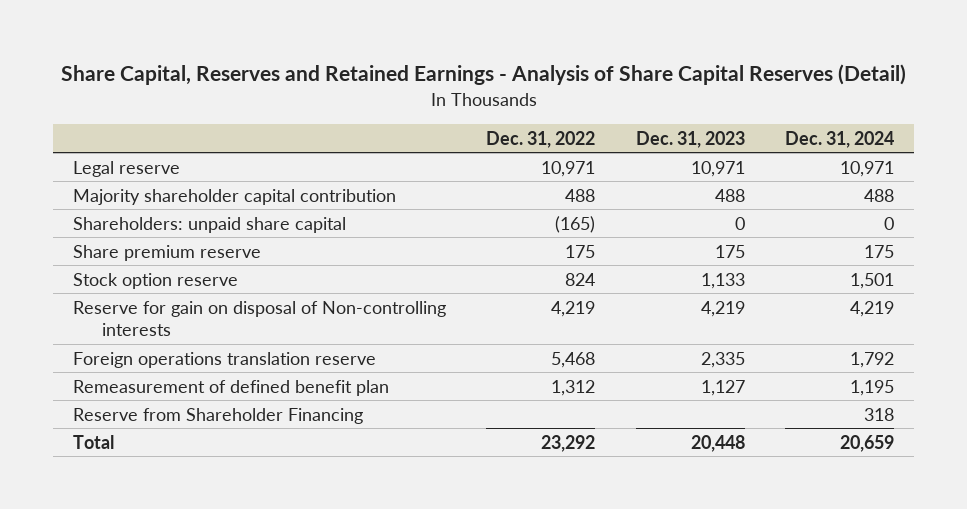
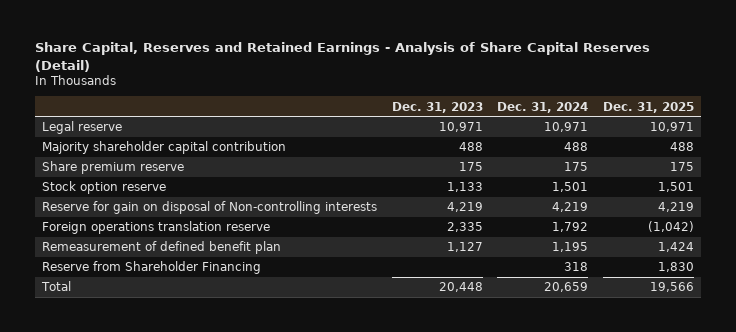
- | Dec. 31, 2022 | Dec. 31, 2023 | Dec. 31, 2024
+ | Dec. 31, 2023 | Dec. 31, 2024 | Dec. 31, 2025
- Shareholders: unpaid share capital | (165) | 0 | 0

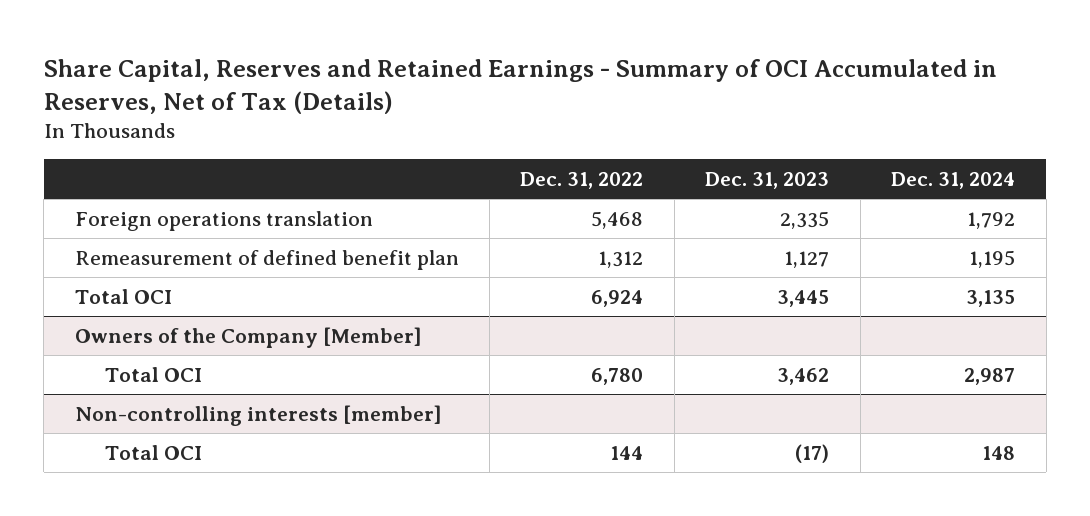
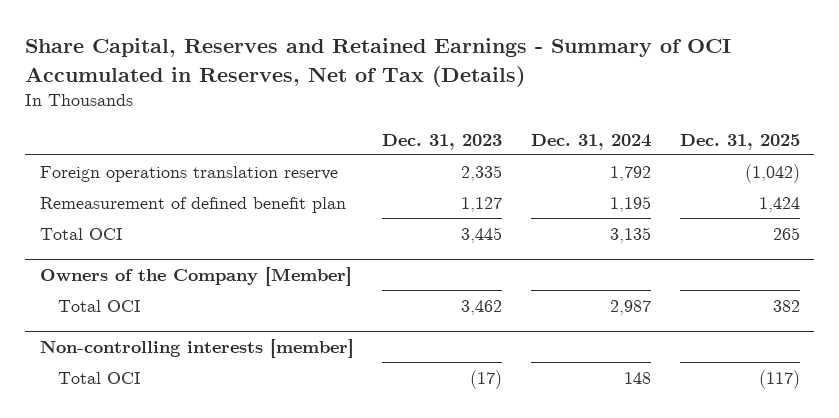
- | Dec. 31, 2022 | Dec. 31, 2023 | Dec. 31, 2024
+ | Dec. 31, 2023 | Dec. 31, 2024 | Dec. 31, 2025
- Foreign operations translation | 5,468 | 2,335 | 1,792
+ Foreign operations translation reserve | 2,335 | 1,792 | (1,042)

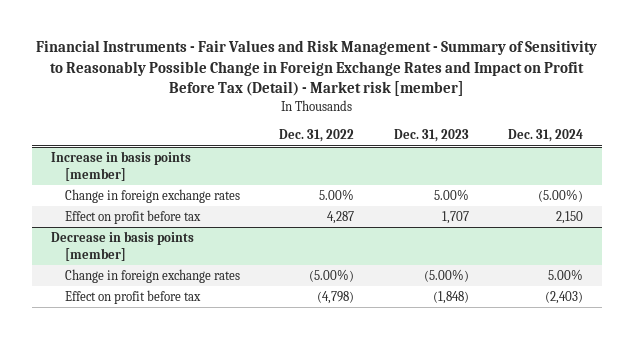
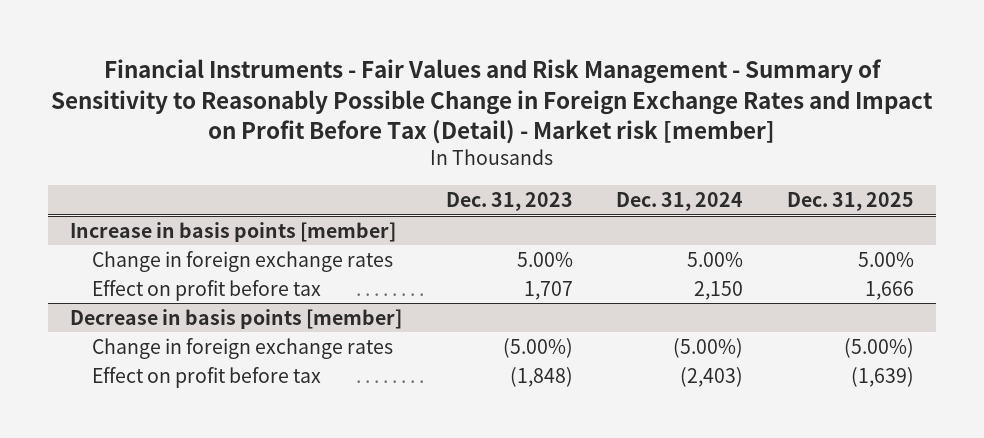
- | Dec. 31, 2022 | Dec. 31, 2023 | Dec. 31, 2024
+ | Dec. 31, 2023 | Dec. 31, 2024 | Dec. 31, 2025
@ Increase in basis points [member]
- Change in foreign exchange rates | 5.00% | 5.00% | (5.00%)
+ Change in foreign exchange rates | 5.00% | 5.00% | 5.00%
@ Decrease in basis points [member]
- Change in foreign exchange rates | (5.00%) | (5.00%) | 5.00%
+ Change in foreign exchange rates | (5.00%) | (5.00%) | (5.00%)

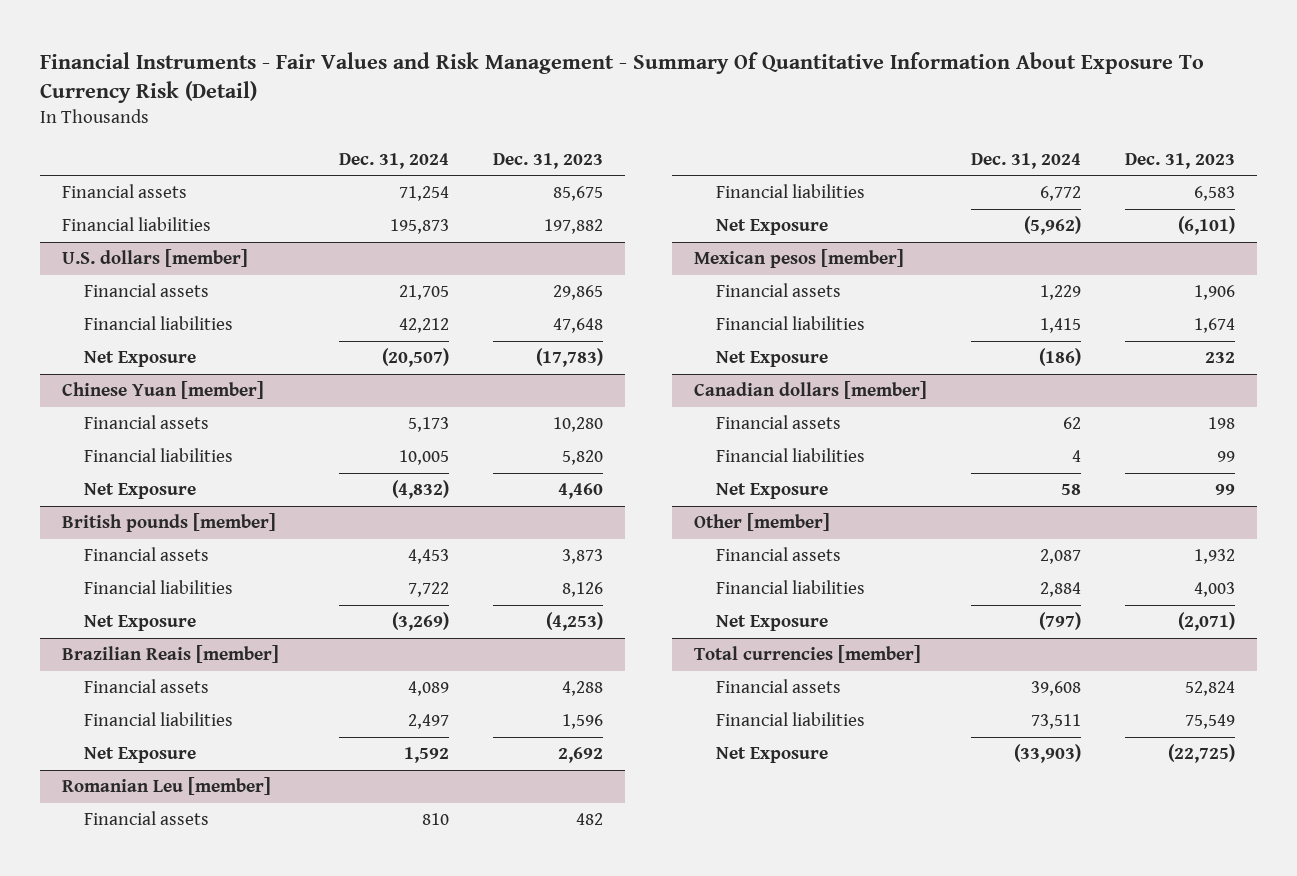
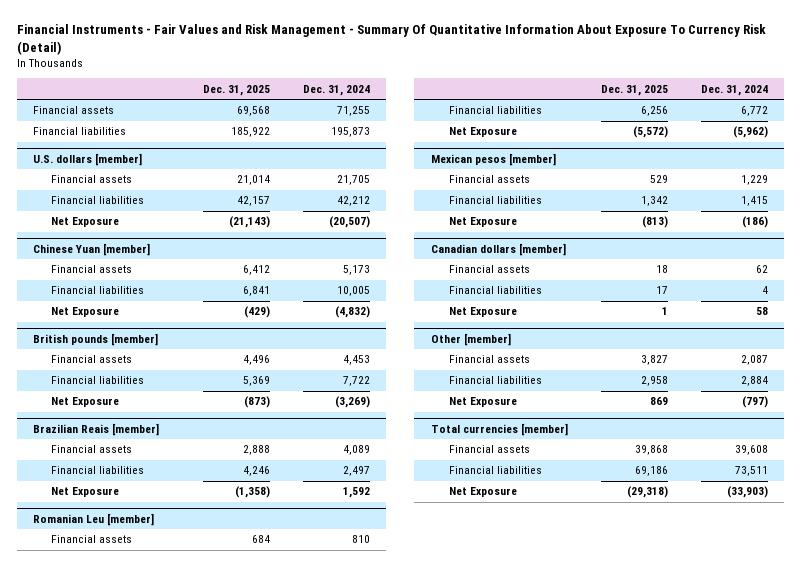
- | Dec. 31, 2024 | Dec. 31, 2023
+ | Dec. 31, 2025 | Dec. 31, 2024
- Financial assets | 71,254 | 85,675
+ Financial assets | 69,568 | 71,255

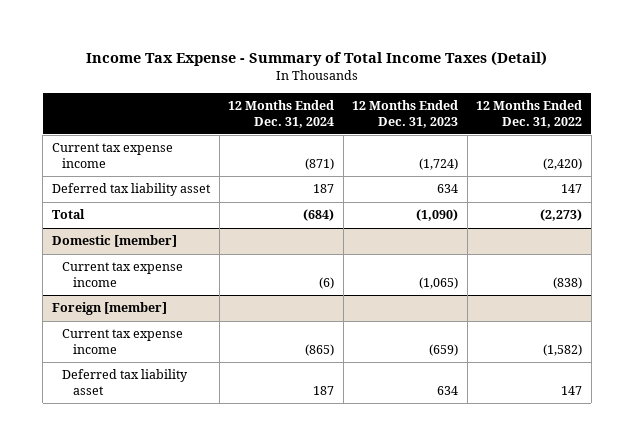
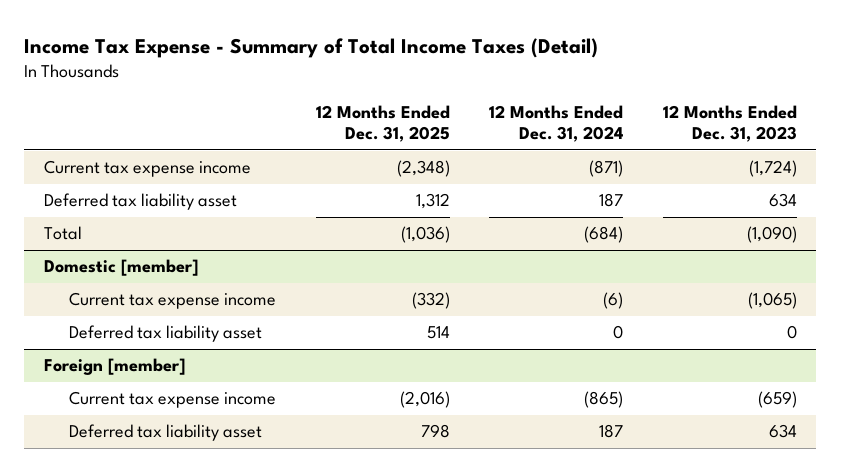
- | 12 Months Ended Dec. 31, 2024 | 12 Months Ended Dec. 31, 2023 | 12 Months Ended Dec. 31, 2022
+ | 12 Months Ended Dec. 31, 2025 | 12 Months Ended Dec. 31, 2024 | 12 Months Ended Dec. 31, 2023
@ Domestic [member]
+ Deferred tax liability asset | 514 | 0 | 0

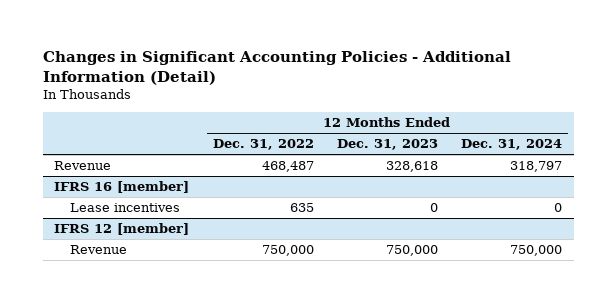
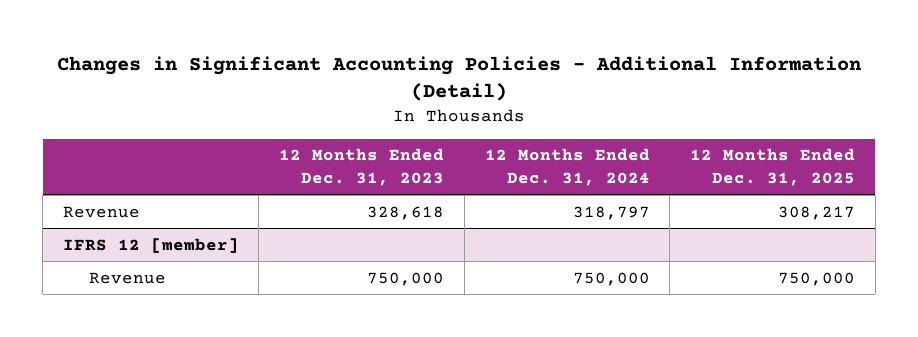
- | 12 Months Ended Dec. 31, 2022 | 12 Months Ended Dec. 31, 2023 | 12 Months Ended Dec. 31, 2024
+ | 12 Months Ended Dec. 31, 2023 | 12 Months Ended Dec. 31, 2024 | 12 Months Ended Dec. 31, 2025
- IFRS 16 [member]
- Lease incentives | 635 | 0 | 0

